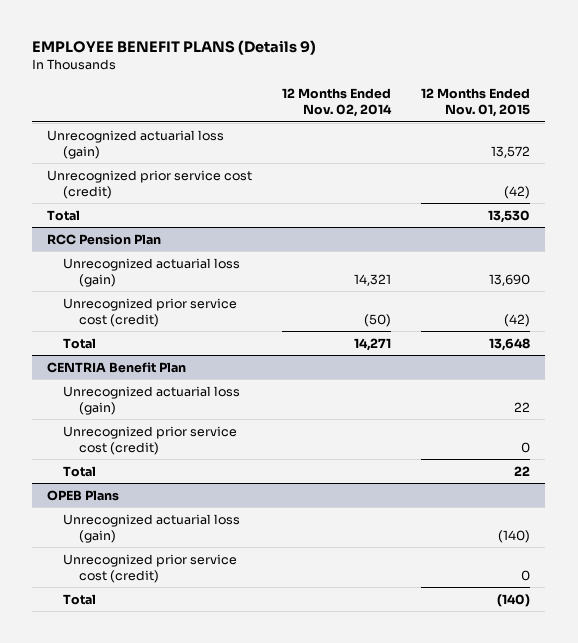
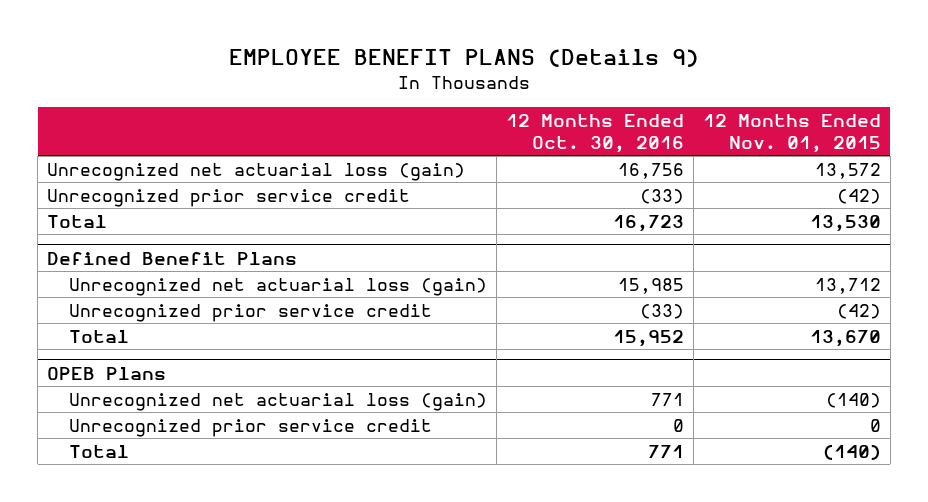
- | 12 Months Ended Nov. 02, 2014 | 12 Months Ended Nov. 01, 2015
+ | 12 Months Ended Oct. 30, 2016 | 12 Months Ended Nov. 01, 2015
- Unrecognized actuarial loss (gain) | | 13,572
- Unrecognized prior service cost (credit) | | (42)
+ Unrecognized net actuarial loss (gain) | 16,756 | 13,572
+ Unrecognized prior service credit | (33) | (42)
- RCC Pension Plan
- Unrecognized actuarial loss (gain) | 14,321 | 13,690
- Unrecognized prior service cost (credit) | (50) | (42)
- Total | 14,271 | 13,648
- CENTRIA Benefit Plan
- Unrecognized actuarial loss (gain) | | 22
- Unrecognized prior service cost (credit) | | 0
- Total | | 22
+ Defined Benefit Plans
+ Unrecognized net actuarial loss (gain) | 15,985 | 13,712
+ Unrecognized prior service credit | (33) | (42)
+ Total | 15,952 | 13,670
@ OPEB Plans
- Unrecognized actuarial loss (gain) | | (140)
- Unrecognized prior service cost (credit) | | 0
+ Unrecognized net actuarial loss (gain) | 771 | (140)
+ Unrecognized prior service credit | 0 | 0

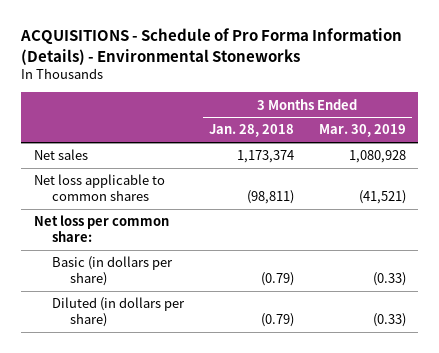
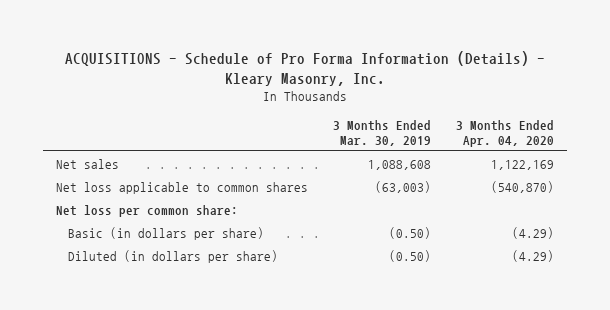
- ACQUISITIONS - Schedule of Pro Forma Information (Details) - Environmental Stoneworks
+ ACQUISITIONS - Schedule of Pro Forma Information (Details) - Kleary Masonry, Inc.
- | 3 Months Ended Jan. 28, 2018 | 3 Months Ended Mar. 30, 2019
+ | 3 Months Ended Mar. 30, 2019 | 3 Months Ended Apr. 04, 2020
- Net sales | 1,173,374 | 1,080,928
- Net loss applicable to common shares | (98,811) | (41,521)
+ Net sales | 1,088,608 | 1,122,169
+ Net loss applicable to common shares | (63,003) | (540,870)
- Basic (in dollars per share) | (0.79) | (0.33)
- Diluted (in dollars per share) | (0.79) | (0.33)
+ Basic (in dollars per share) | (0.50) | (4.29)
+ Diluted (in dollars per share) | (0.50) | (4.29)

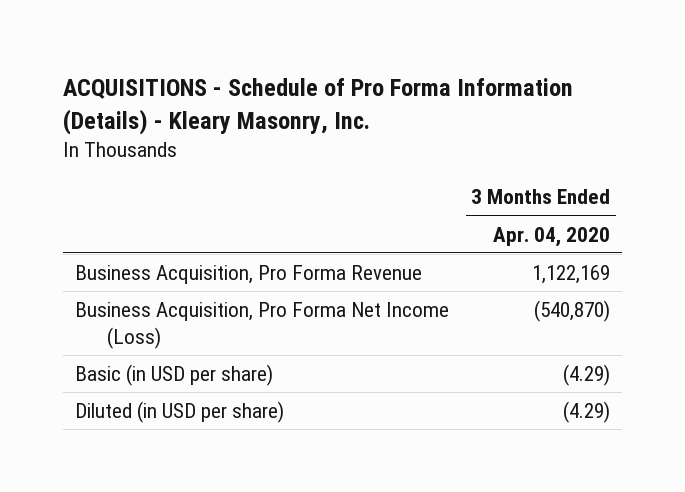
- | 3 Months Ended Mar. 30, 2019 | 3 Months Ended Apr. 04, 2020
+ | 3 Months Ended Apr. 04, 2020
- Net sales | 1,088,608 | 1,122,169
- Net loss applicable to common shares | (63,003) | (540,870)
- Net loss per common share:
- Basic (in dollars per share) | (0.50) | (4.29)
- Diluted (in dollars per share) | (0.50) | (4.29)
+ Business Acquisition, Pro Forma Revenue | 1,122,169
+ Business Acquisition, Pro Forma Net Income (Loss) | (540,870)
+ Basic (in USD per share) | (4.29)
+ Diluted (in USD per share) | (4.29)

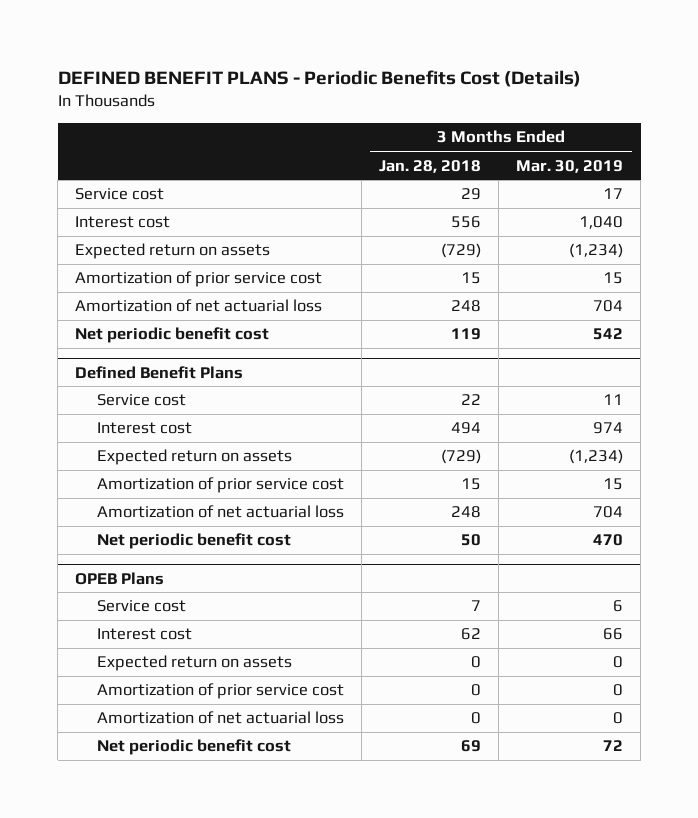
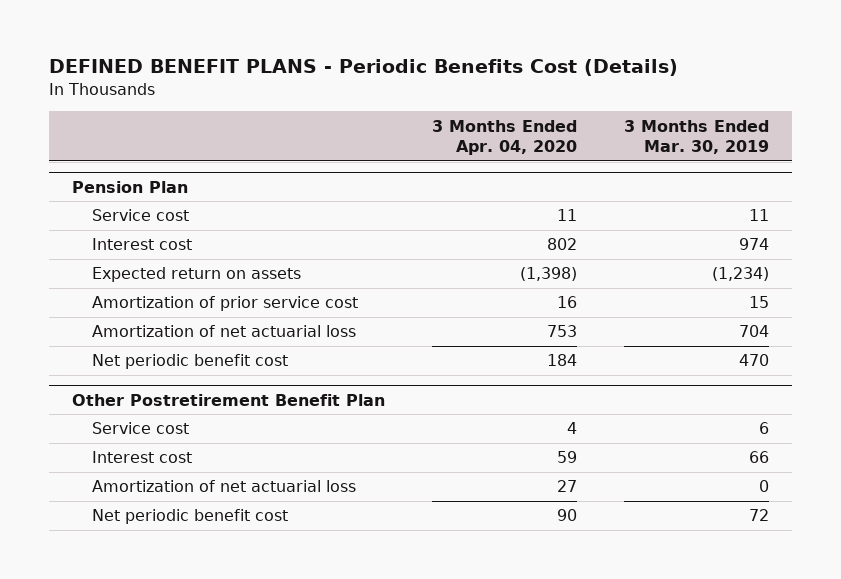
- | 3 Months Ended Jan. 28, 2018 | 3 Months Ended Mar. 30, 2019
+ | 3 Months Ended Apr. 04, 2020 | 3 Months Ended Mar. 30, 2019
- Service cost | 29 | 17
- Interest cost | 556 | 1,040
- Expected return on assets | (729) | (1,234)
- Amortization of prior service cost | 15 | 15
- Amortization of net actuarial loss | 248 | 704
- Net periodic benefit cost | 119 | 542
- Defined Benefit Plans
+ Pension Plan
- OPEB Plans
+ Other Postretirement Benefit Plan
- Expected return on assets | 0 | 0
- Amortization of prior service cost | 0 | 0

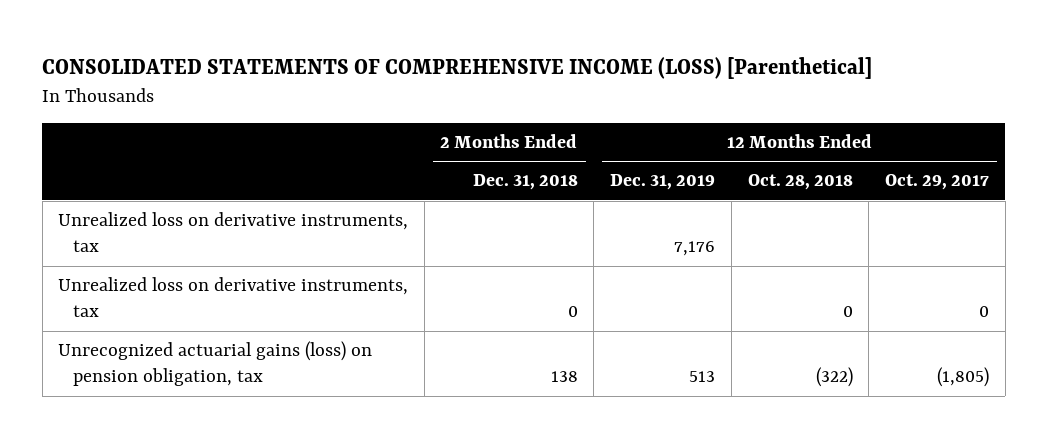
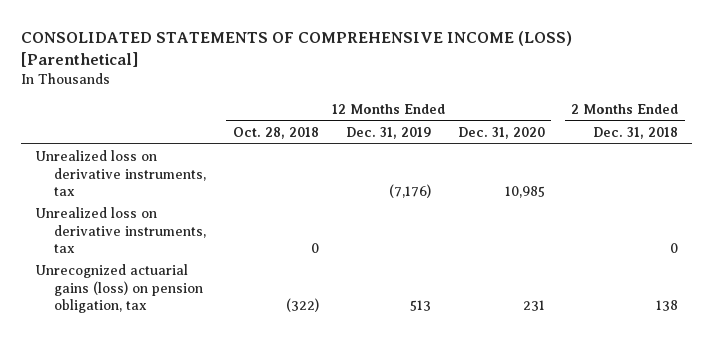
- | 2 Months Ended Dec. 31, 2018 | 12 Months Ended Dec. 31, 2019 | 12 Months Ended Oct. 28, 2018 | 12 Months Ended Oct. 29, 2017
+ | 12 Months Ended Oct. 28, 2018 | 12 Months Ended Dec. 31, 2019 | 12 Months Ended Dec. 31, 2020 | 2 Months Ended Dec. 31, 2018
- Unrealized loss on derivative instruments, tax | | 7,176 | |
+ Unrealized loss on derivative instruments, tax | | (7,176) | 10,985 |

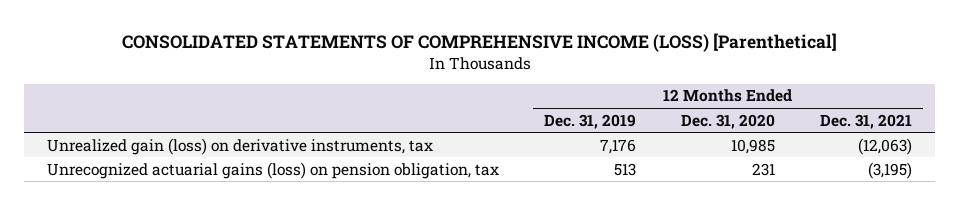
- | 12 Months Ended Oct. 28, 2018 | 12 Months Ended Dec. 31, 2019 | 12 Months Ended Dec. 31, 2020 | 2 Months Ended Dec. 31, 2018
+ | 12 Months Ended Dec. 31, 2019 | 12 Months Ended Dec. 31, 2020 | 12 Months Ended Dec. 31, 2021
- Unrealized loss on derivative instruments, tax | | (7,176) | 10,985 |
- Unrealized loss on derivative instruments, tax | 0 | | | 0
+ Unrealized gain (loss) on derivative instruments, tax | 7,176 | 10,985 | (12,063)

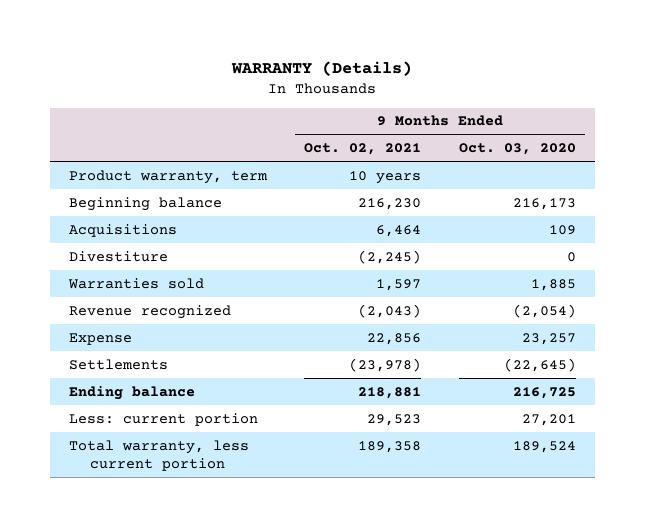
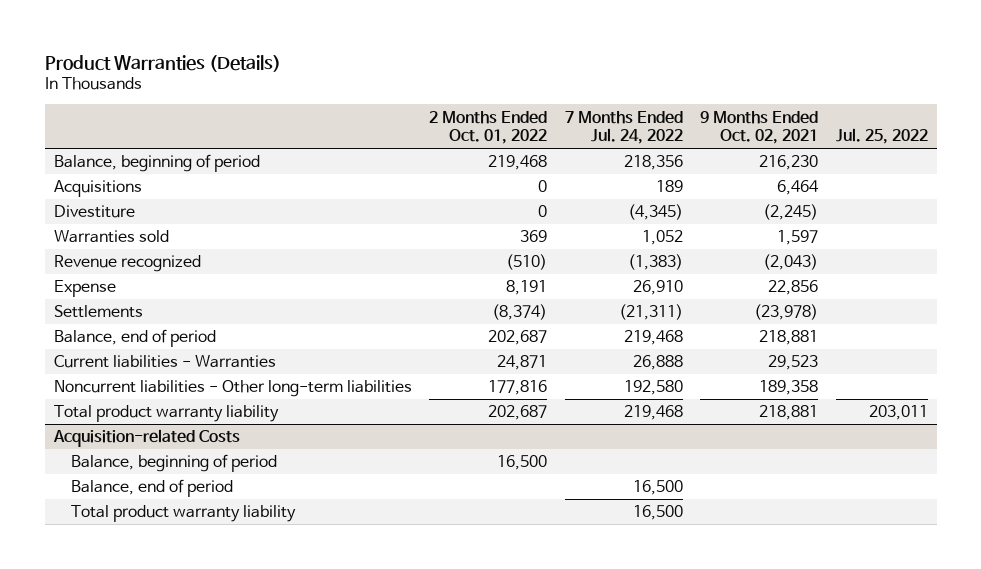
- WARRANTY (Details)
+ Product Warranties (Details)
- | 9 Months Ended Oct. 02, 2021 | 9 Months Ended Oct. 03, 2020
+ | 2 Months Ended Oct. 01, 2022 | 7 Months Ended Jul. 24, 2022 | 9 Months Ended Oct. 02, 2021 | Jul. 25, 2022
- Product warranty, term | 10 years |
- Beginning balance | 216,230 | 216,173
+ Balance, beginning of period | 219,468 | 218,356 | 216,230 |
- Ending balance | 218,881 | 216,725
- Less: current portion | 29,523 | 27,201
- Total warranty, less current portion | 189,358 | 189,524
+ Balance, end of period | 202,687 | 219,468 | 218,881 |
+ Current liabilities - Warranties | 24,871 | 26,888 | 29,523 |
+ Noncurrent liabilities - Other long-term liabilities | 177,816 | 192,580 | 189,358 |
+ Total product warranty liability | 202,687 | 219,468 | 218,881 | 203,011
+ Acquisition-related Costs
+ Balance, beginning of period | 16,500 | | |
+ Balance, end of period | | 16,500 | |
+ Total product warranty liability | | 16,500 | |

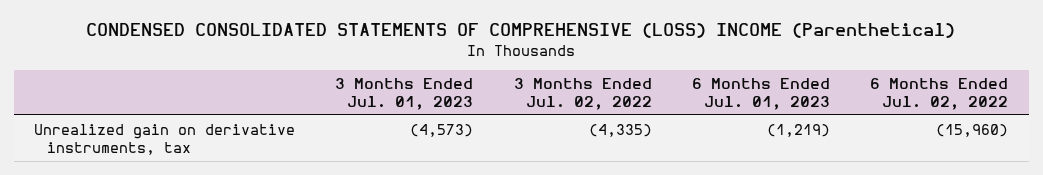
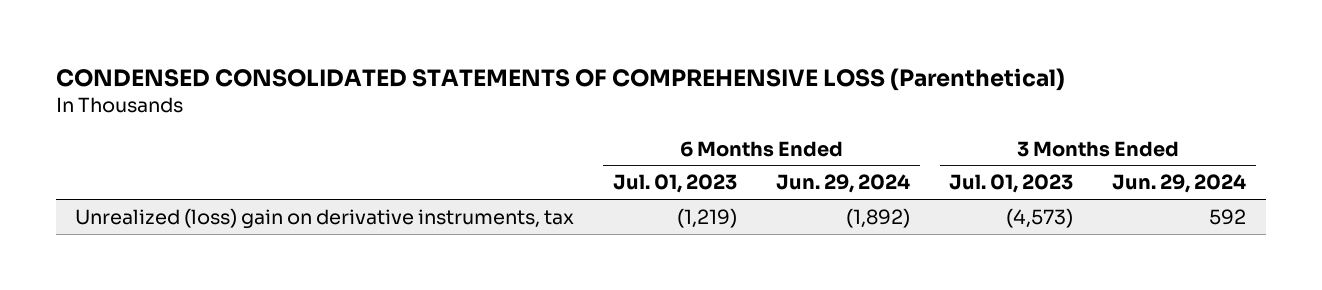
- CONDENSED CONSOLIDATED STATEMENTS OF COMPREHENSIVE (LOSS) INCOME (Parenthetical)
+ CONDENSED CONSOLIDATED STATEMENTS OF COMPREHENSIVE LOSS (Parenthetical)
- | 3 Months Ended Jul. 01, 2023 | 3 Months Ended Jul. 02, 2022 | 6 Months Ended Jul. 01, 2023 | 6 Months Ended Jul. 02, 2022
+ | 6 Months Ended Jul. 01, 2023 | 6 Months Ended Jun. 29, 2024 | 3 Months Ended Jul. 01, 2023 | 3 Months Ended Jun. 29, 2024
- Unrealized gain on derivative instruments, tax | (4,573) | (4,335) | (1,219) | (15,960)
+ Unrealized (loss) gain on derivative instruments, tax | (1,219) | (1,892) | (4,573) | 592

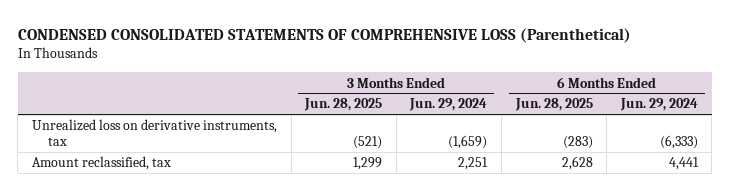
- | 6 Months Ended Jul. 01, 2023 | 6 Months Ended Jun. 29, 2024 | 3 Months Ended Jul. 01, 2023 | 3 Months Ended Jun. 29, 2024
+ | 3 Months Ended Jun. 28, 2025 | 3 Months Ended Jun. 29, 2024 | 6 Months Ended Jun. 28, 2025 | 6 Months Ended Jun. 29, 2024
- Unrealized (loss) gain on derivative instruments, tax | (1,219) | (1,892) | (4,573) | 592
+ Unrealized loss on derivative instruments, tax | (521) | (1,659) | (283) | (6,333)
+ Amount reclassified, tax | 1,299 | 2,251 | 2,628 | 4,441

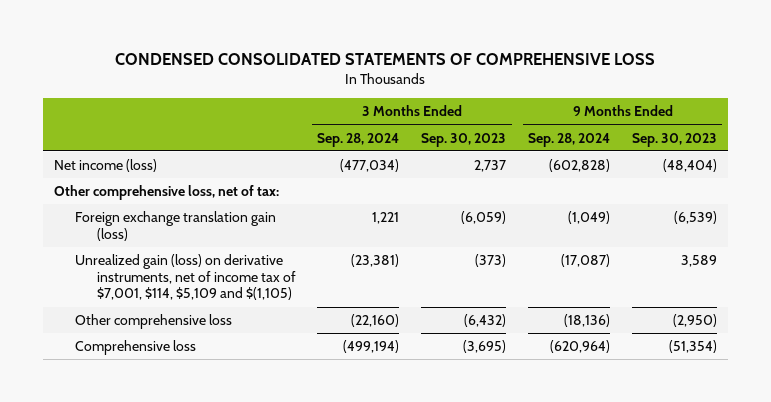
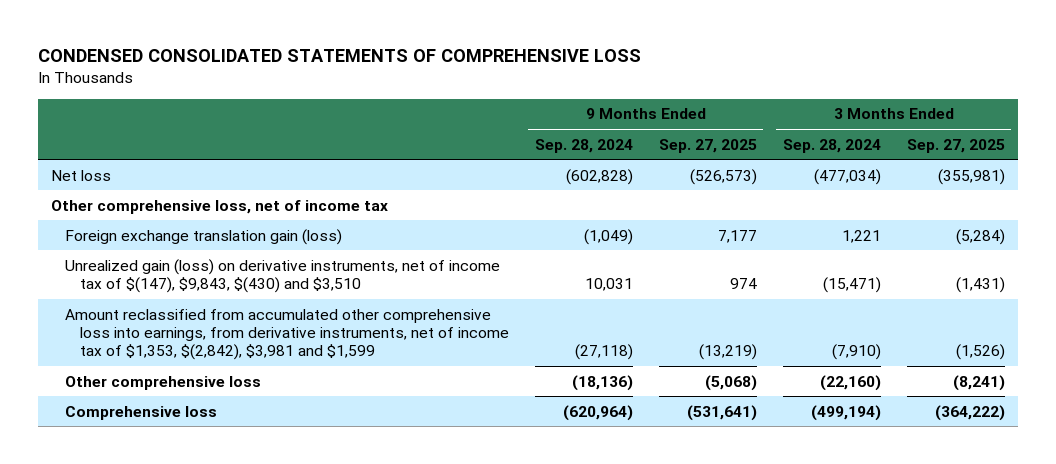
- | 3 Months Ended Sep. 28, 2024 | 3 Months Ended Sep. 30, 2023 | 9 Months Ended Sep. 28, 2024 | 9 Months Ended Sep. 30, 2023
+ | 9 Months Ended Sep. 28, 2024 | 9 Months Ended Sep. 27, 2025 | 3 Months Ended Sep. 28, 2024 | 3 Months Ended Sep. 27, 2025
- Net income (loss) | (477,034) | 2,737 | (602,828) | (48,404)
- Other comprehensive loss, net of tax:
+ Net loss | (602,828) | (526,573) | (477,034) | (355,981)
+ Other comprehensive loss, net of income tax
- Unrealized gain (loss) on derivative instruments, net of income tax of $7,001, $114, $5,109 and $(1,105) | (23,381) | (373) | (17,087) | 3,589
+ Unrealized gain (loss) on derivative instruments, net of income tax of $(147), $9,843, $(430) and $3,510 | 10,031 | 974 | (15,471) | (1,431)
+ Amount reclassified from accumulated other comprehensive loss into earnings, from derivative instruments, net of income tax of $1,353, $(2,842), $3,981 and $1,599 | (27,118) | (13,219) | (7,910) | (1,526)

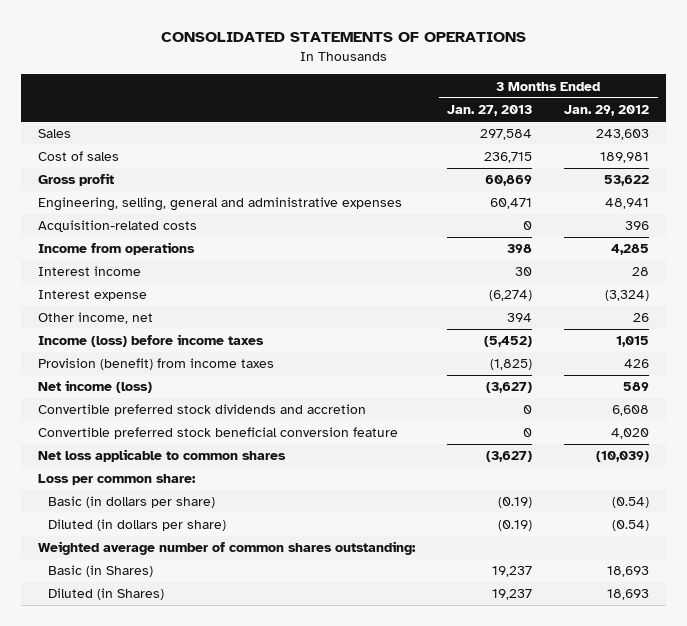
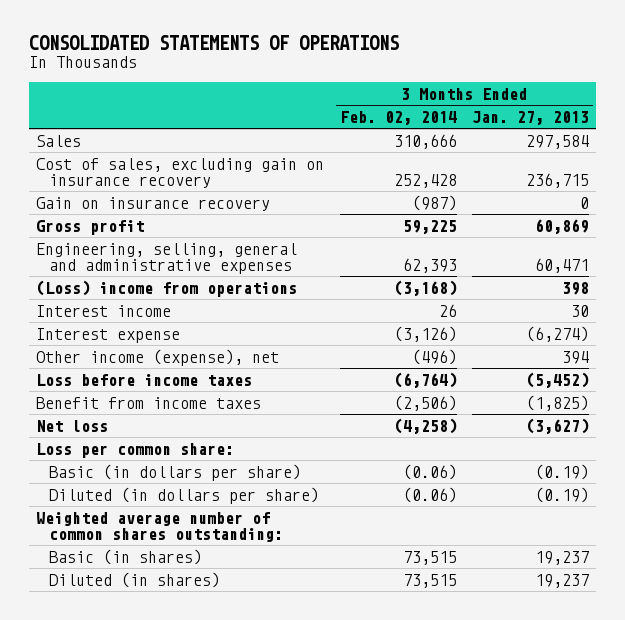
- | 3 Months Ended Jan. 27, 2013 | 3 Months Ended Jan. 29, 2012
+ | 3 Months Ended Feb. 02, 2014 | 3 Months Ended Jan. 27, 2013
- Cost of sales | 236,715 | 189,981
+ Cost of sales, excluding gain on insurance recovery | 252,428 | 236,715
+ Gain on insurance recovery | (987) | 0
- Acquisition-related costs | 0 | 396
- Income from operations | 398 | 4,285
+ (Loss) income from operations | (3,168) | 398
- Other income, net | 394 | 26
- Income (loss) before income taxes | (5,452) | 1,015
- Provision (benefit) from income taxes | (1,825) | 426
- Net income (loss) | (3,627) | 589
- Convertible preferred stock dividends and accretion | 0 | 6,608
- Convertible preferred stock beneficial conversion feature | 0 | 4,020
- Net loss applicable to common shares | (3,627) | (10,039)
+ Other income (expense), net | (496) | 394
+ Loss before income taxes | (6,764) | (5,452)
+ Benefit from income taxes | (2,506) | (1,825)
+ Net loss | (4,258) | (3,627)
- Basic (in Shares) | 19,237 | 18,693
- Diluted (in Shares) | 19,237 | 18,693
+ Basic (in shares) | 73,515 | 19,237
+ Diluted (in shares) | 73,515 | 19,237

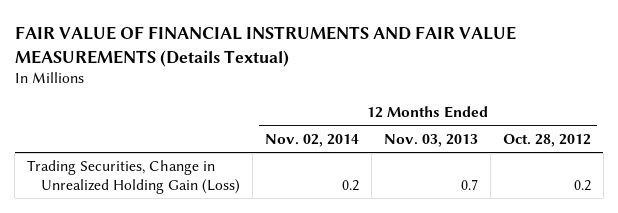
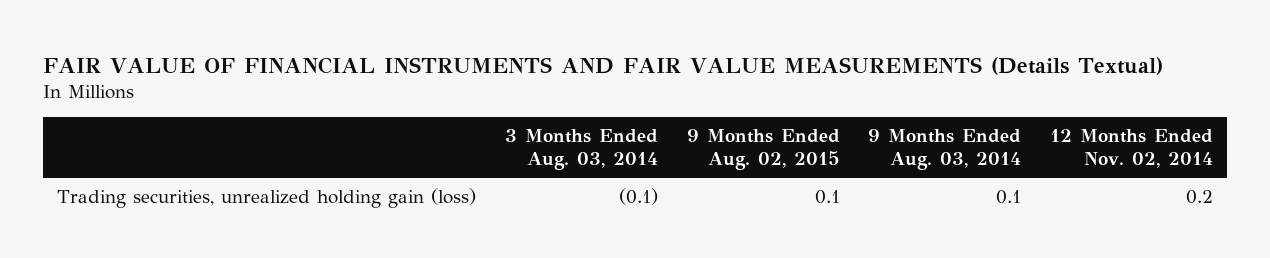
- | 12 Months Ended Nov. 02, 2014 | 12 Months Ended Nov. 03, 2013 | 12 Months Ended Oct. 28, 2012
+ | 3 Months Ended Aug. 03, 2014 | 9 Months Ended Aug. 02, 2015 | 9 Months Ended Aug. 03, 2014 | 12 Months Ended Nov. 02, 2014
- Trading Securities, Change in Unrealized Holding Gain (Loss) | 0.2 | 0.7 | 0.2
+ Trading securities, unrealized holding gain (loss) | (0.1) | 0.1 | 0.1 | 0.2

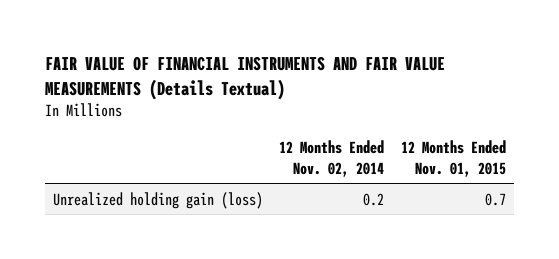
- | 3 Months Ended Aug. 03, 2014 | 9 Months Ended Aug. 02, 2015 | 9 Months Ended Aug. 03, 2014 | 12 Months Ended Nov. 02, 2014
+ | 12 Months Ended Nov. 02, 2014 | 12 Months Ended Nov. 01, 2015
- Trading securities, unrealized holding gain (loss) | (0.1) | 0.1 | 0.1 | 0.2
+ Unrealized holding gain (loss) | 0.2 | 0.7

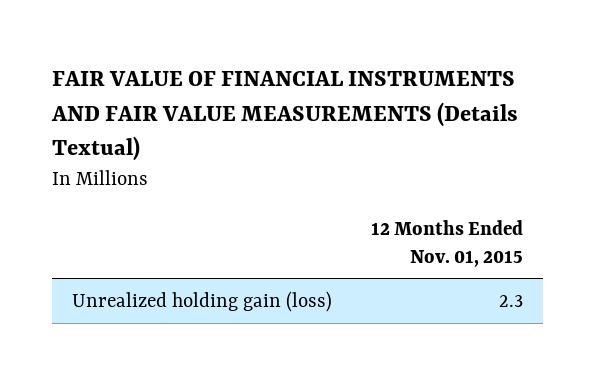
- | 12 Months Ended Nov. 02, 2014 | 12 Months Ended Nov. 01, 2015
+ | 12 Months Ended Nov. 01, 2015
- Unrealized holding gain (loss) | 0.2 | 0.7
+ Unrealized holding gain (loss) | 2.3

